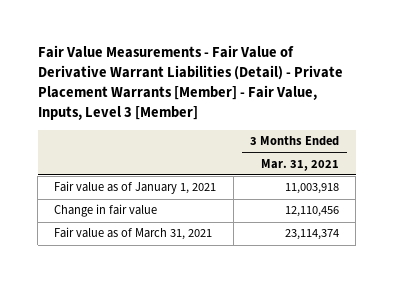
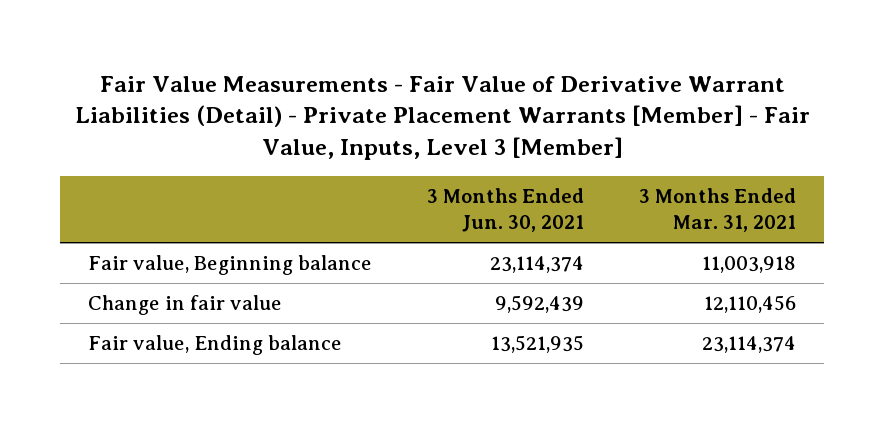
- | 3 Months Ended Mar. 31, 2021
+ | 3 Months Ended Jun. 30, 2021 | 3 Months Ended Mar. 31, 2021
- Fair value as of January 1, 2021 | 11,003,918
+ Fair value, Beginning balance | 23,114,374 | 11,003,918
- Fair value as of March 31, 2021 | 23,114,374
+ Fair value, Ending balance | 13,521,935 | 23,114,374

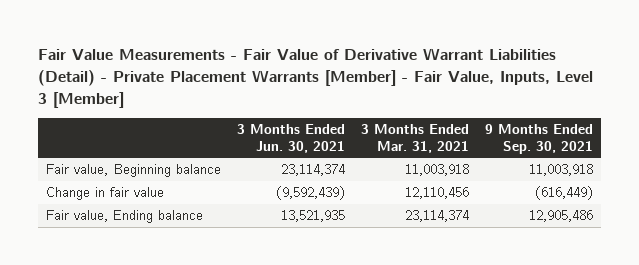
- | 3 Months Ended Jun. 30, 2021 | 3 Months Ended Mar. 31, 2021
+ | 3 Months Ended Jun. 30, 2021 | 3 Months Ended Mar. 31, 2021 | 9 Months Ended Sep. 30, 2021
- Change in fair value | 9,592,439 | 12,110,456
+ Change in fair value | (9,592,439) | 12,110,456 | (616,449)

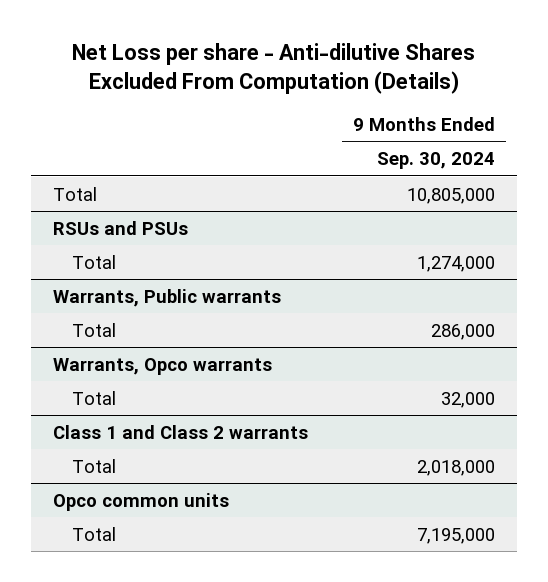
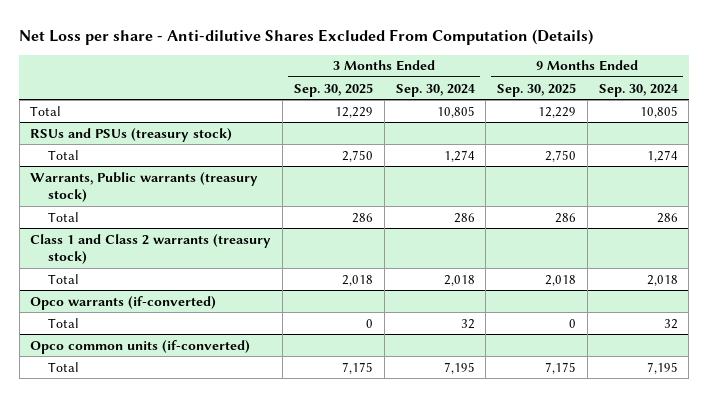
- | 9 Months Ended Sep. 30, 2024
+ | 3 Months Ended Sep. 30, 2025 | 3 Months Ended Sep. 30, 2024 | 9 Months Ended Sep. 30, 2025 | 9 Months Ended Sep. 30, 2024
- Total | 10,805,000
- RSUs and PSUs
- Total | 1,274,000
- Warrants, Public warrants
- Total | 286,000
- Warrants, Opco warrants
- Total | 32,000
- Class 1 and Class 2 warrants
- Total | 2,018,000
- Opco common units
- Total | 7,195,000
+ Total | 12,229 | 10,805 | 12,229 | 10,805
+ RSUs and PSUs (treasury stock)
+ Total | 2,750 | 1,274 | 2,750 | 1,274
+ Warrants, Public warrants (treasury stock)
+ Total | 286 | 286 | 286 | 286
+ Class 1 and Class 2 warrants (treasury stock)
+ Total | 2,018 | 2,018 | 2,018 | 2,018
+ Opco warrants (if-converted)
+ Total | 0 | 32 | 0 | 32
+ Opco common units (if-converted)
+ Total | 7,175 | 7,195 | 7,175 | 7,195

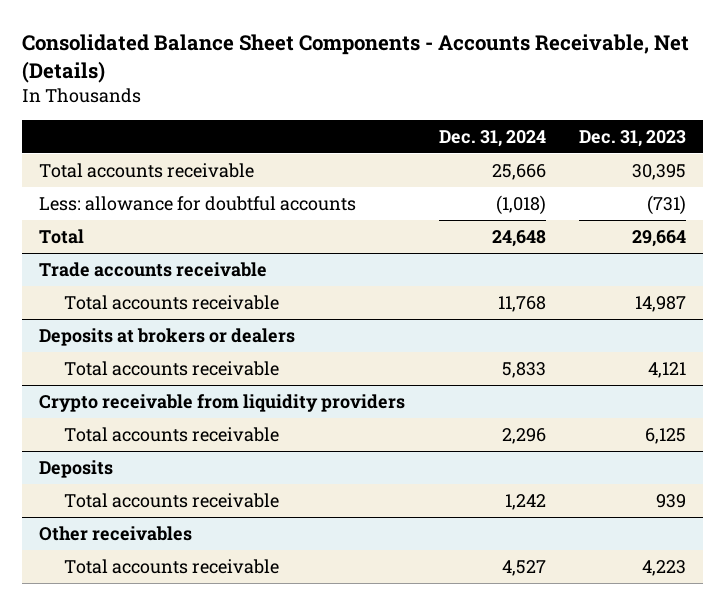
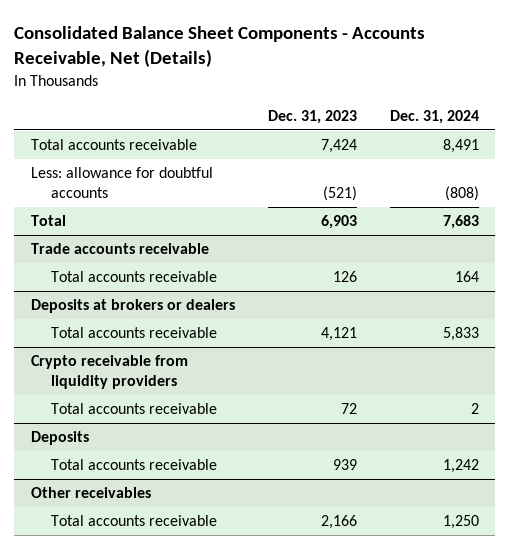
- | Dec. 31, 2024 | Dec. 31, 2023
+ | Dec. 31, 2023 | Dec. 31, 2024
- Total accounts receivable | 25,666 | 30,395
- Less: allowance for doubtful accounts | (1,018) | (731)
- Total | 24,648 | 29,664
+ Total accounts receivable | 7,424 | 8,491
+ Less: allowance for doubtful accounts | (521) | (808)
+ Total | 6,903 | 7,683
@ Trade accounts receivable
- Total accounts receivable | 11,768 | 14,987
+ Total accounts receivable | 126 | 164
@ Crypto receivable from liquidity providers
- Total accounts receivable | 2,296 | 6,125
+ Total accounts receivable | 72 | 2
@ Other receivables
- Total accounts receivable | 4,527 | 4,223
+ Total accounts receivable | 2,166 | 1,250

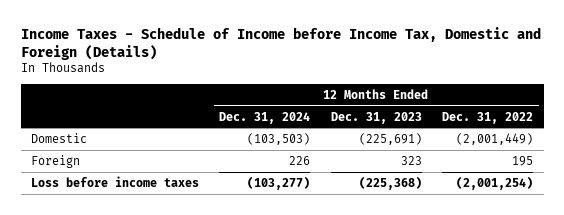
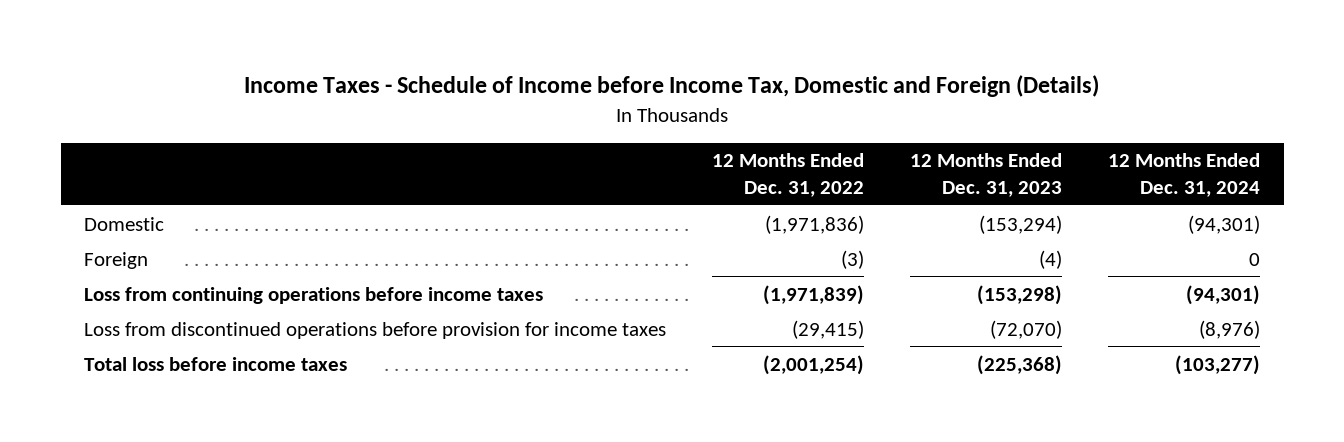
- | 12 Months Ended Dec. 31, 2024 | 12 Months Ended Dec. 31, 2023 | 12 Months Ended Dec. 31, 2022
+ | 12 Months Ended Dec. 31, 2022 | 12 Months Ended Dec. 31, 2023 | 12 Months Ended Dec. 31, 2024
- Domestic | (103,503) | (225,691) | (2,001,449)
- Foreign | 226 | 323 | 195
- Loss before income taxes | (103,277) | (225,368) | (2,001,254)
+ Domestic | (1,971,836) | (153,294) | (94,301)
+ Foreign | (3) | (4) | 0
+ Loss from continuing operations before income taxes | (1,971,839) | (153,298) | (94,301)
+ Loss from discontinued operations before provision for income taxes | (29,415) | (72,070) | (8,976)
+ Total loss before income taxes | (2,001,254) | (225,368) | (103,277)

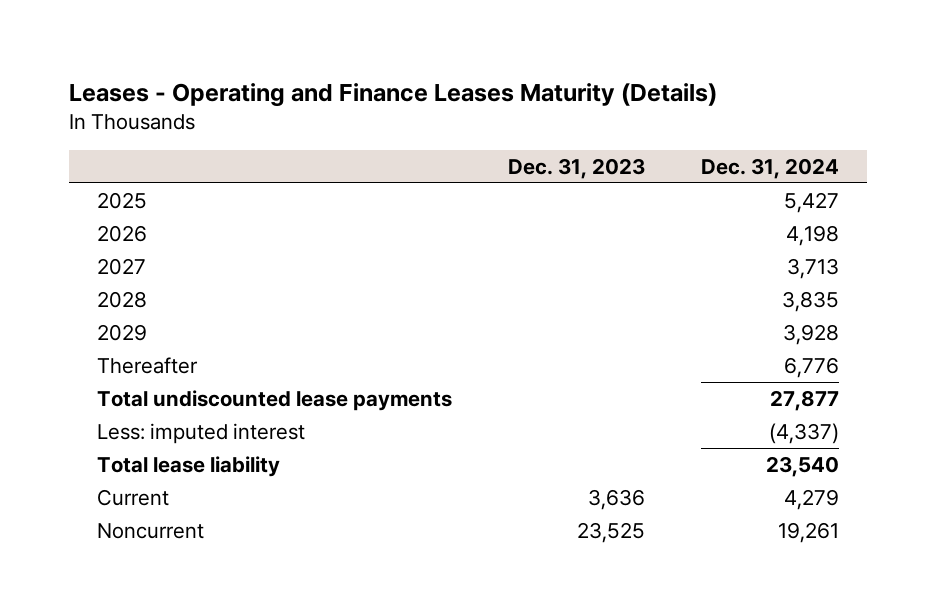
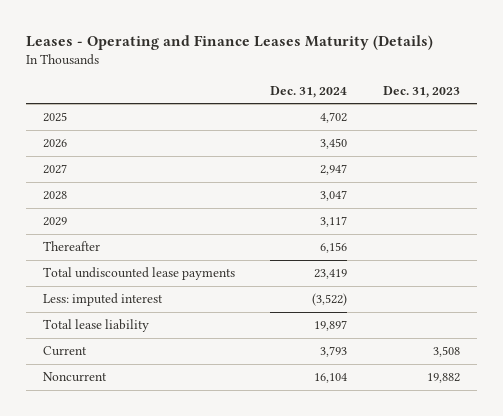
- | Dec. 31, 2023 | Dec. 31, 2024
+ | Dec. 31, 2024 | Dec. 31, 2023
- 2025 | | 5,427
- 2026 | | 4,198
- 2027 | | 3,713
- 2028 | | 3,835
- 2029 | | 3,928
- Thereafter | | 6,776
- Total undiscounted lease payments | | 27,877
- Less: imputed interest | | (4,337)
- Total lease liability | | 23,540
- Current | 3,636 | 4,279
- Noncurrent | 23,525 | 19,261
+ 2025 | 4,702 |
+ 2026 | 3,450 |
+ 2027 | 2,947 |
+ 2028 | 3,047 |
+ 2029 | 3,117 |
+ Thereafter | 6,156 |
+ Total undiscounted lease payments | 23,419 |
+ Less: imputed interest | (3,522) |
+ Total lease liability | 19,897 |
+ Current | 3,793 | 3,508
+ Noncurrent | 16,104 | 19,882

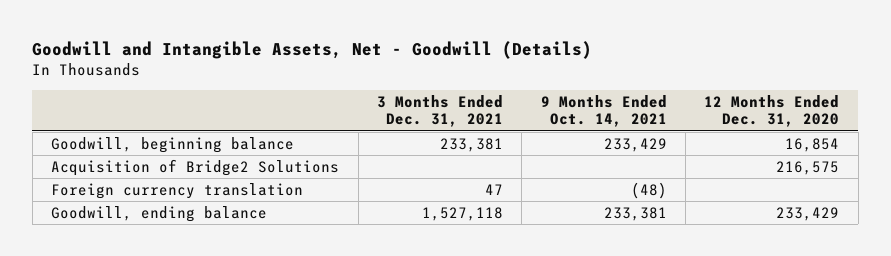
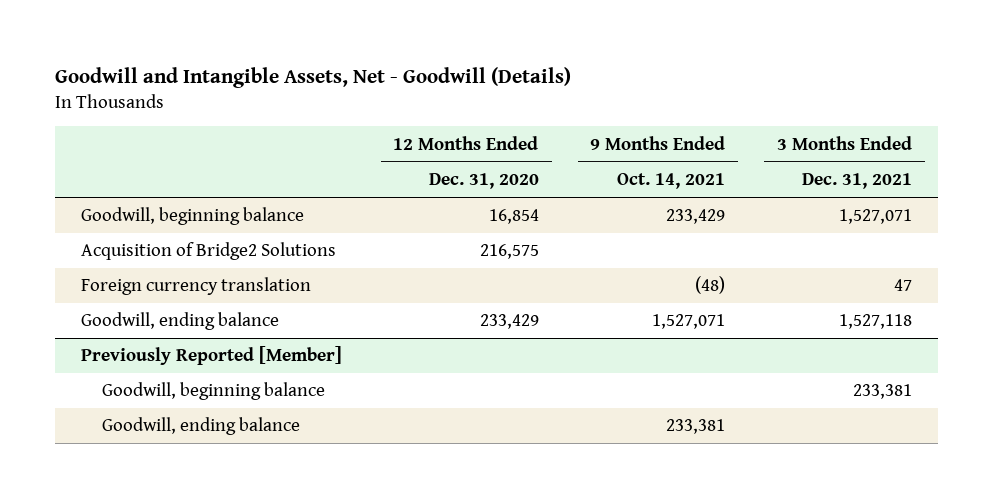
- | 3 Months Ended Dec. 31, 2021 | 9 Months Ended Oct. 14, 2021 | 12 Months Ended Dec. 31, 2020
+ | 12 Months Ended Dec. 31, 2020 | 9 Months Ended Oct. 14, 2021 | 3 Months Ended Dec. 31, 2021
- Goodwill, beginning balance | 233,381 | 233,429 | 16,854
+ Goodwill, beginning balance | 16,854 | 233,429 | 1,527,071
- Goodwill, ending balance | 1,527,118 | 233,381 | 233,429
+ Goodwill, ending balance | 233,429 | 1,527,071 | 1,527,118
+ Previously Reported [Member]
+ Goodwill, beginning balance | | | 233,381
+ Goodwill, ending balance | | 233,381 |

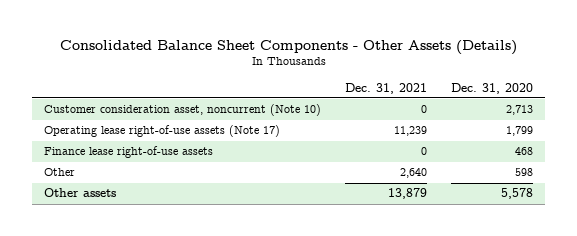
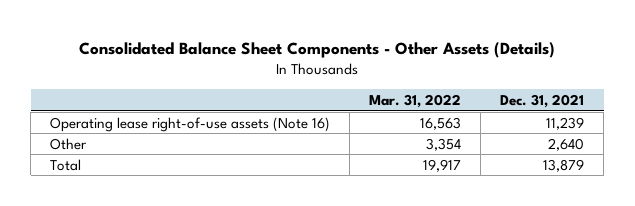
- | Dec. 31, 2021 | Dec. 31, 2020
+ | Mar. 31, 2022 | Dec. 31, 2021
- Customer consideration asset, noncurrent (Note 10) | 0 | 2,713
- Operating lease right-of-use assets (Note 17) | 11,239 | 1,799
- Finance lease right-of-use assets | 0 | 468
+ Operating lease right-of-use assets (Note 16) | 16,563 | 11,239
- Other assets | 13,879 | 5,578
+ Total | 19,917 | 13,879

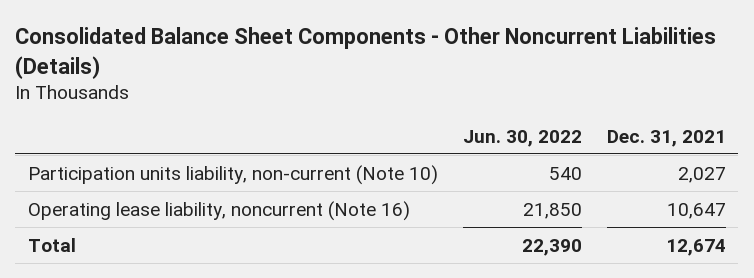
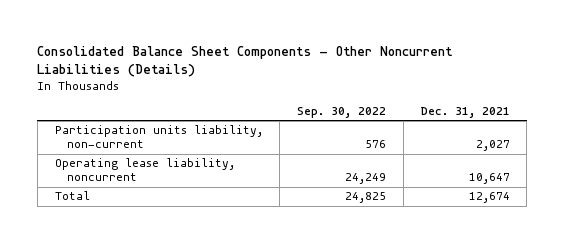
- | Jun. 30, 2022 | Dec. 31, 2021
+ | Sep. 30, 2022 | Dec. 31, 2021
- Participation units liability, non-current (Note 10) | 540 | 2,027
- Operating lease liability, noncurrent (Note 16) | 21,850 | 10,647
+ Participation units liability, non-current | 576 | 2,027
+ Operating lease liability, noncurrent | 24,249 | 10,647

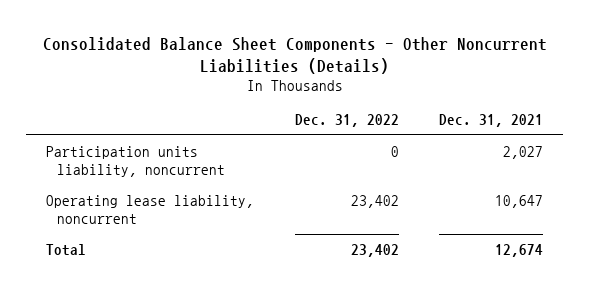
- | Sep. 30, 2022 | Dec. 31, 2021
+ | Dec. 31, 2022 | Dec. 31, 2021
- Participation units liability, non-current | 576 | 2,027
+ Participation units liability, noncurrent | 0 | 2,027

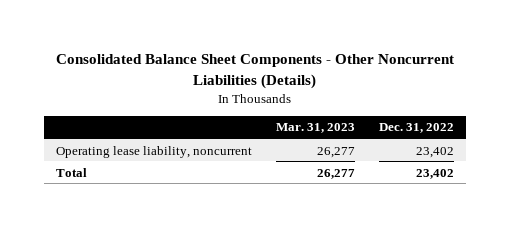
- | Dec. 31, 2022 | Dec. 31, 2021
+ | Mar. 31, 2023 | Dec. 31, 2022
- Participation units liability, noncurrent | 0 | 2,027

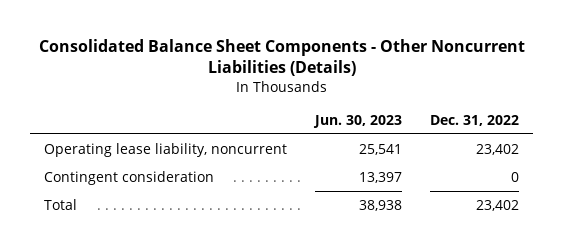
- | Mar. 31, 2023 | Dec. 31, 2022
+ | Jun. 30, 2023 | Dec. 31, 2022
+ Contingent consideration | 13,397 | 0

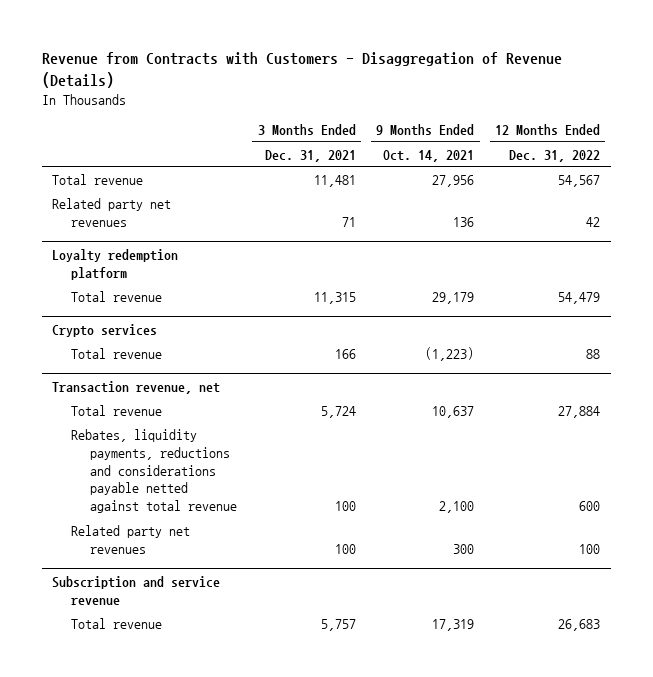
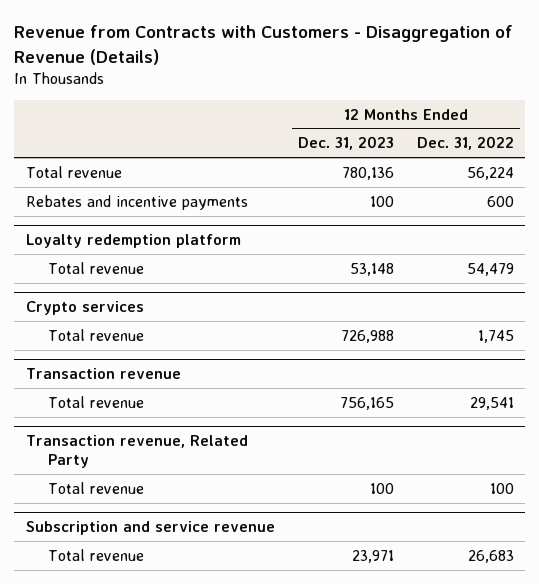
- | 3 Months Ended Dec. 31, 2021 | 9 Months Ended Oct. 14, 2021 | 12 Months Ended Dec. 31, 2022
+ | 12 Months Ended Dec. 31, 2023 | 12 Months Ended Dec. 31, 2022
- Total revenue | 11,481 | 27,956 | 54,567
- Related party net revenues | 71 | 136 | 42
+ Total revenue | 780,136 | 56,224
+ Rebates and incentive payments | 100 | 600
@ Crypto services
- Total revenue | 166 | (1,223) | 88
- Transaction revenue, net
- Total revenue | 5,724 | 10,637 | 27,884
- Rebates, liquidity payments, reductions and considerations payable netted against total revenue | 100 | 2,100 | 600
- Related party net revenues | 100 | 300 | 100
@ Crypto services
+ Total revenue | 726,988 | 1,745
+ Transaction revenue
+ Total revenue | 756,165 | 29,541
+ Transaction revenue, Related Party
+ Total revenue | 100 | 100

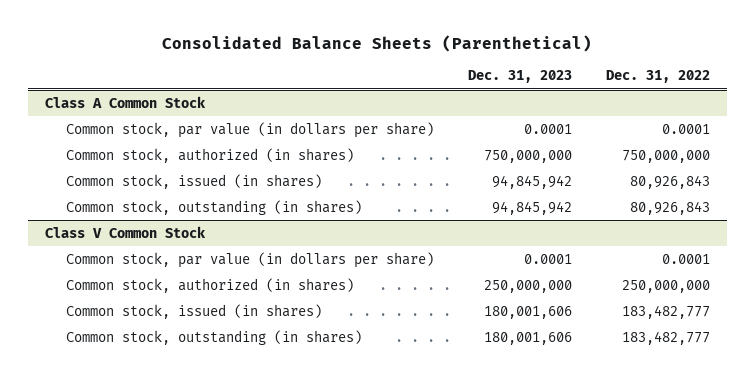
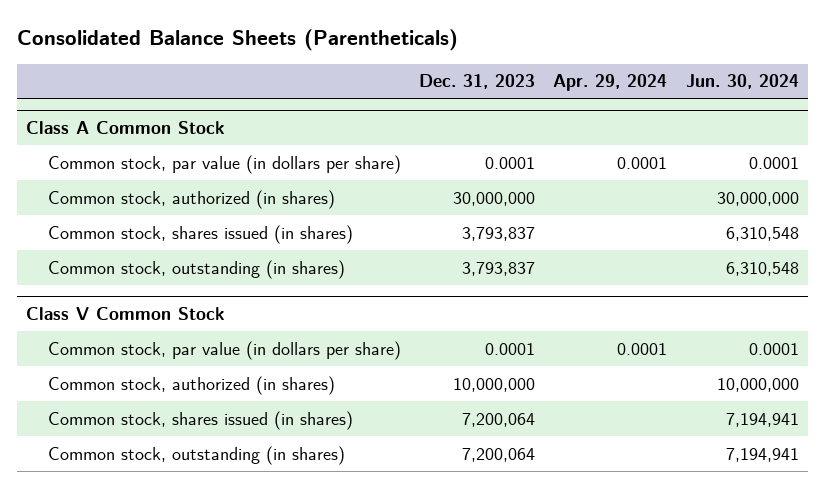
- Consolidated Balance Sheets (Parenthetical)
+ Consolidated Balance Sheets (Parentheticals)
- | Dec. 31, 2023 | Dec. 31, 2022
+ | Dec. 31, 2023 | Apr. 29, 2024 | Jun. 30, 2024
@ Class A Common Stock
- Common stock, authorized (in shares) | 750,000,000 | 750,000,000
- Common stock, issued (in shares) | 94,845,942 | 80,926,843
- Common stock, outstanding (in shares) | 94,845,942 | 80,926,843
+ Common stock, authorized (in shares) | 30,000,000 | | 30,000,000
+ Common stock, shares issued (in shares) | 3,793,837 | | 6,310,548
+ Common stock, outstanding (in shares) | 3,793,837 | | 6,310,548
@ Class V Common Stock
- Common stock, authorized (in shares) | 250,000,000 | 250,000,000
- Common stock, issued (in shares) | 180,001,606 | 183,482,777
- Common stock, outstanding (in shares) | 180,001,606 | 183,482,777
+ Common stock, authorized (in shares) | 10,000,000 | | 10,000,000
+ Common stock, shares issued (in shares) | 7,200,064 | | 7,194,941
+ Common stock, outstanding (in shares) | 7,200,064 | | 7,194,941

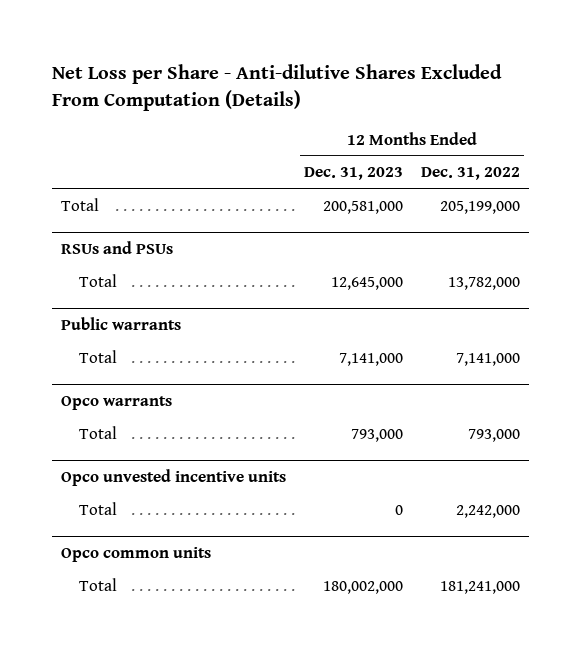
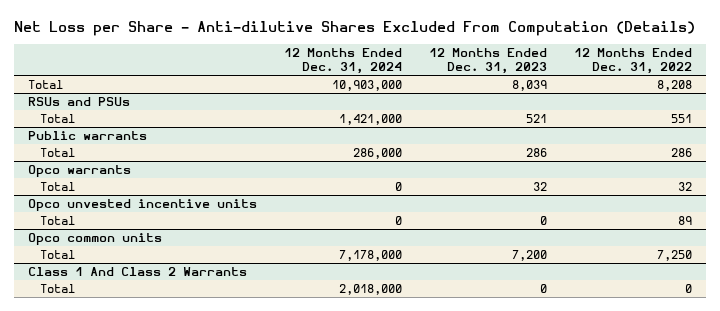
- | 12 Months Ended Dec. 31, 2023 | 12 Months Ended Dec. 31, 2022
+ | 12 Months Ended Dec. 31, 2024 | 12 Months Ended Dec. 31, 2023 | 12 Months Ended Dec. 31, 2022
- Total | 200,581,000 | 205,199,000
+ Total | 10,903,000 | 8,039 | 8,208
@ RSUs and PSUs
- Total | 12,645,000 | 13,782,000
+ Total | 1,421,000 | 521 | 551
@ Public warrants
- Total | 7,141,000 | 7,141,000
+ Total | 286,000 | 286 | 286
@ Opco warrants
- Total | 793,000 | 793,000
+ Total | 0 | 32 | 32
@ Opco unvested incentive units
- Total | 0 | 2,242,000
+ Total | 0 | 0 | 89
@ Opco common units
- Total | 180,002,000 | 181,241,000
+ Total | 7,178,000 | 7,200 | 7,250
+ Class 1 And Class 2 Warrants
+ Total | 2,018,000 | 0 | 0

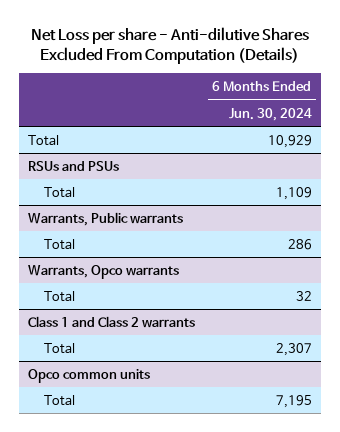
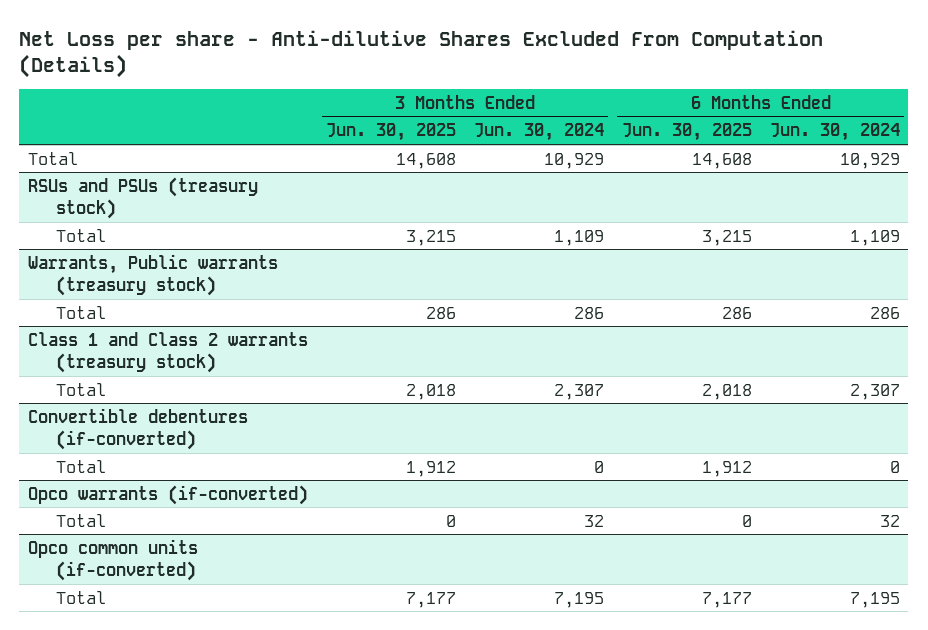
- | 6 Months Ended Jun. 30, 2024
+ | 3 Months Ended Jun. 30, 2025 | 3 Months Ended Jun. 30, 2024 | 6 Months Ended Jun. 30, 2025 | 6 Months Ended Jun. 30, 2024
- RSUs and PSUs
+ RSUs and PSUs (treasury stock)
- Warrants, Public warrants
+ Warrants, Public warrants (treasury stock)
- Warrants, Opco warrants
- Total | 32
- Class 1 and Class 2 warrants
+ Class 1 and Class 2 warrants (treasury stock)
- Opco common units
+ Convertible debentures (if-converted)
+ Total | 1,912 | 0 | 1,912 | 0
+ Opco warrants (if-converted)
+ Total | 0 | 32 | 0 | 32
+ Opco common units (if-converted)

